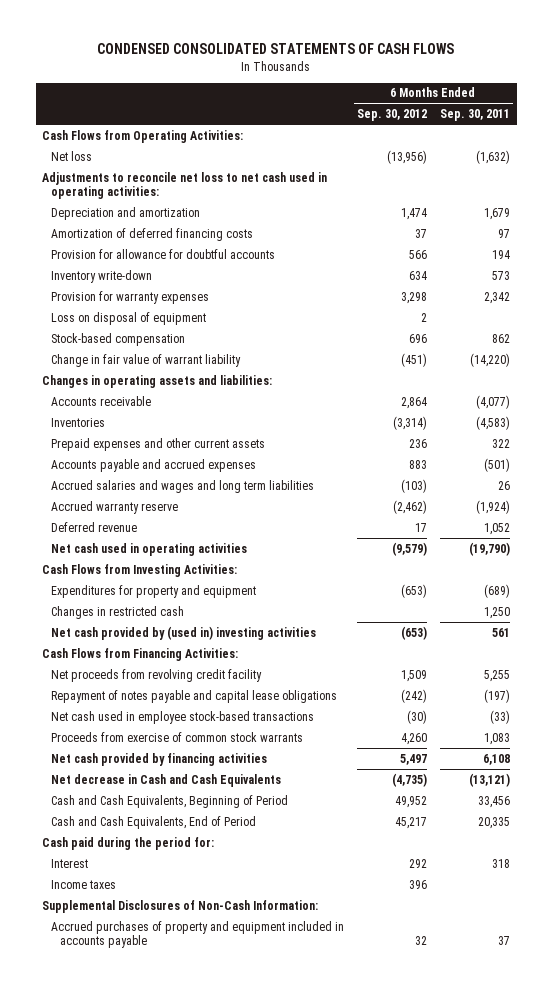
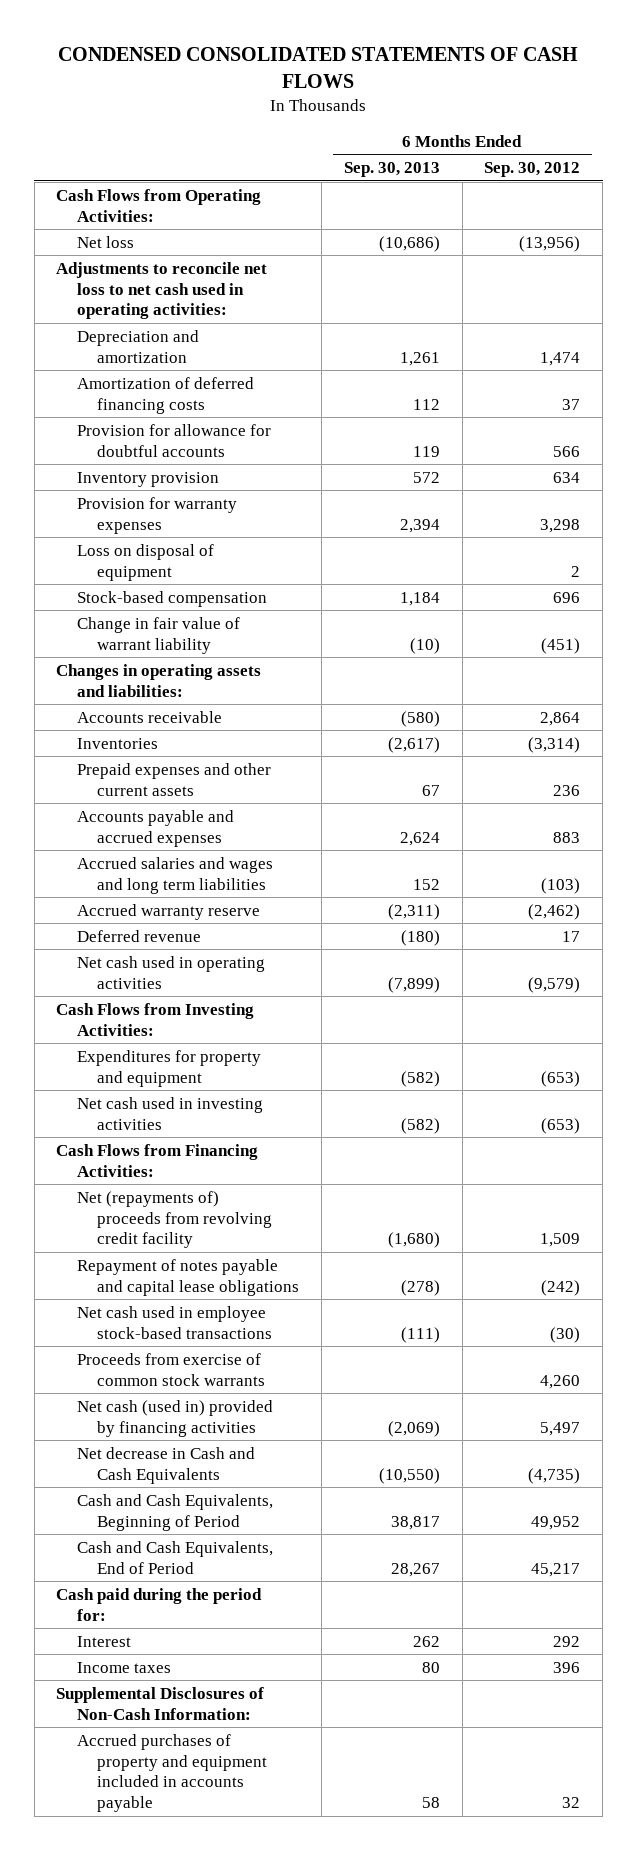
- | 6 Months Ended Sep. 30, 2012 | 6 Months Ended Sep. 30, 2011
+ | 6 Months Ended Sep. 30, 2013 | 6 Months Ended Sep. 30, 2012
- Inventory write-down | 634 | 573
+ Inventory provision | 572 | 634
- Changes in restricted cash | | 1,250
- Net cash provided by (used in) investing activities | (653) | 561
+ Net cash used in investing activities | (582) | (653)
- Net proceeds from revolving credit facility | 1,509 | 5,255
+ Net (repayments of) proceeds from revolving credit facility | (1,680) | 1,509
- Net cash provided by financing activities | 5,497 | 6,108
+ Net cash (used in) provided by financing activities | (2,069) | 5,497

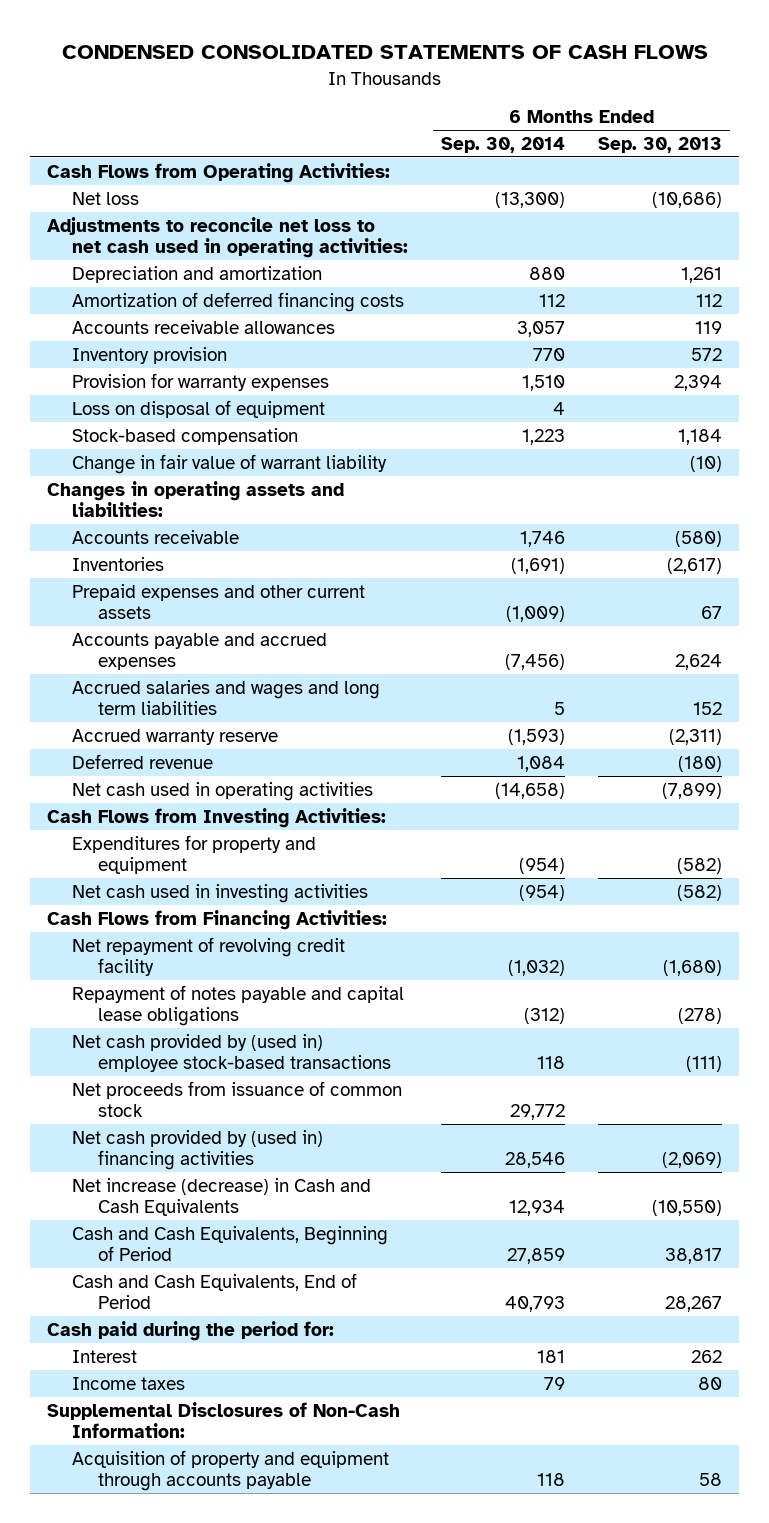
- | 6 Months Ended Sep. 30, 2013 | 6 Months Ended Sep. 30, 2012
+ | 6 Months Ended Sep. 30, 2014 | 6 Months Ended Sep. 30, 2013
- Provision for allowance for doubtful accounts | 119 | 566
+ Accounts receivable allowances | 3,057 | 119
- Net (repayments of) proceeds from revolving credit facility | (1,680) | 1,509
+ Net repayment of revolving credit facility | (1,032) | (1,680)
- Net cash used in employee stock-based transactions | (111) | (30)
- Proceeds from exercise of common stock warrants | | 4,260
- Net cash (used in) provided by financing activities | (2,069) | 5,497
- Net decrease in Cash and Cash Equivalents | (10,550) | (4,735)
+ Net cash provided by (used in) employee stock-based transactions | 118 | (111)
+ Net proceeds from issuance of common stock | 29,772 |
+ Net cash provided by (used in) financing activities | 28,546 | (2,069)
+ Net increase (decrease) in Cash and Cash Equivalents | 12,934 | (10,550)
- Accrued purchases of property and equipment included in accounts payable | 58 | 32
+ Acquisition of property and equipment through accounts payable | 118 | 58

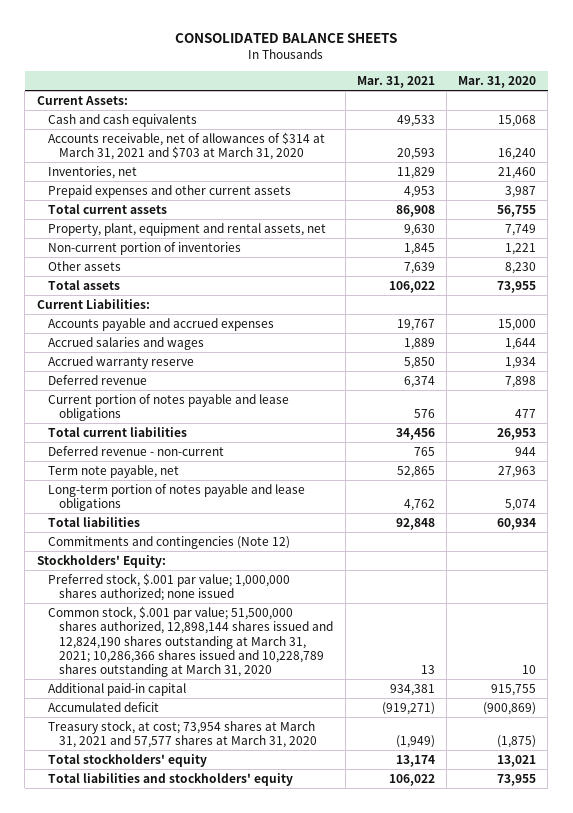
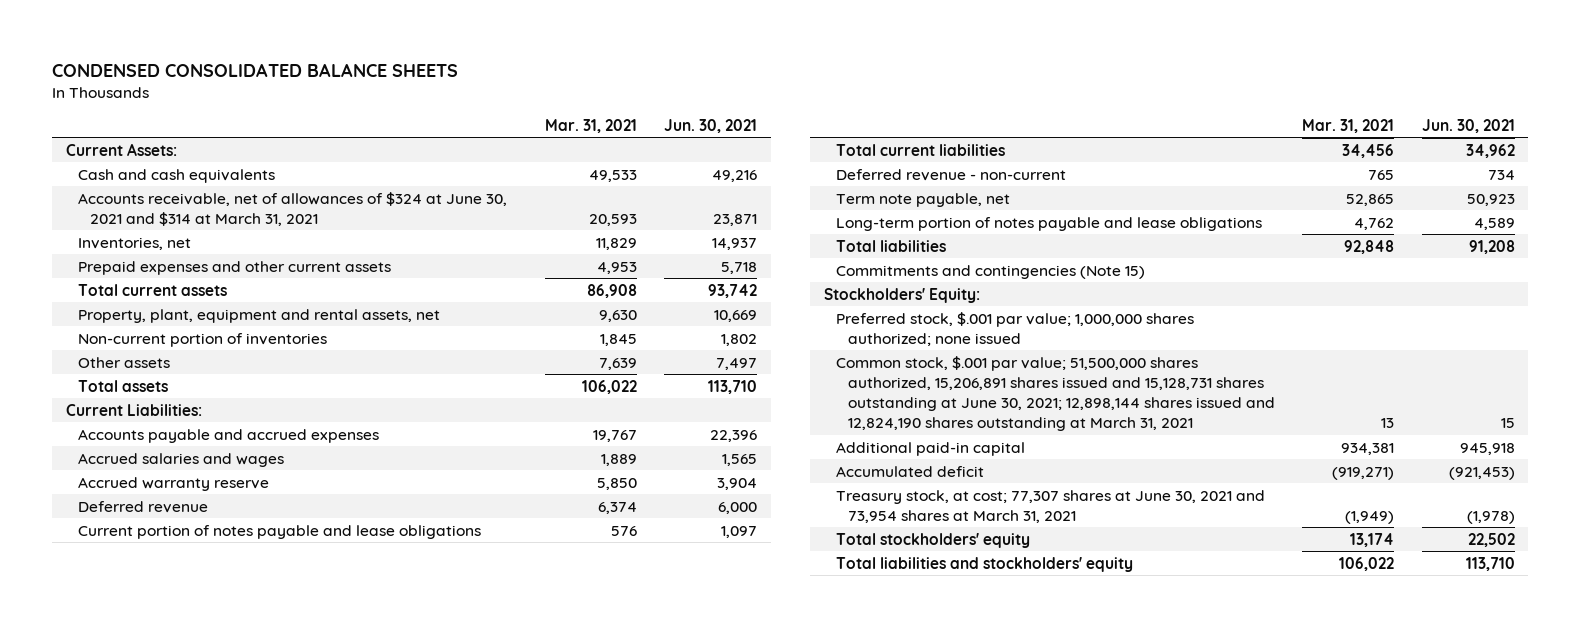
- CONSOLIDATED BALANCE SHEETS
+ CONDENSED CONSOLIDATED BALANCE SHEETS
- | Mar. 31, 2021 | Mar. 31, 2020
+ | Mar. 31, 2021 | Jun. 30, 2021
- Accounts receivable, net of allowances of $314 at March 31, 2021 and $703 at March 31, 2020 | 20,593 | 16,240
+ Accounts receivable, net of allowances of $324 at June 30, 2021 and $314 at March 31, 2021 | 20,593 | 23,871
- Commitments and contingencies (Note 12)
+ Commitments and contingencies (Note 15)
- Common stock, $.001 par value; 51,500,000 shares authorized, 12,898,144 shares issued and 12,824,190 shares outstanding at March 31, 2021; 10,286,366 shares issued and 10,228,789 shares outstanding at March 31, 2020 | 13 | 10
+ Common stock, $.001 par value; 51,500,000 shares authorized, 15,206,891 shares issued and 15,128,731 shares outstanding at June 30, 2021; 12,898,144 shares issued and 12,824,190 shares outstanding at March 31, 2021 | 13 | 15
- Treasury stock, at cost; 73,954 shares at March 31, 2021 and 57,577 shares at March 31, 2020 | (1,949) | (1,875)
+ Treasury stock, at cost; 77,307 shares at June 30, 2021 and 73,954 shares at March 31, 2021 | (1,949) | (1,978)

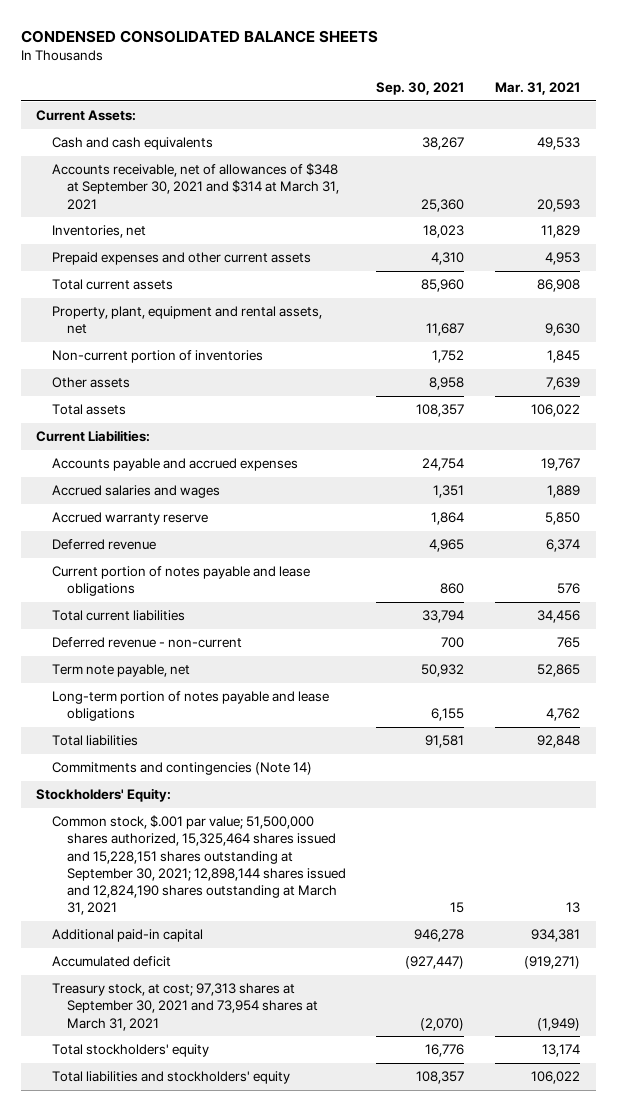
- | Mar. 31, 2021 | Jun. 30, 2021
+ | Sep. 30, 2021 | Mar. 31, 2021
- Accounts receivable, net of allowances of $324 at June 30, 2021 and $314 at March 31, 2021 | 20,593 | 23,871
+ Accounts receivable, net of allowances of $348 at September 30, 2021 and $314 at March 31, 2021 | 25,360 | 20,593
- Commitments and contingencies (Note 15)
+ Commitments and contingencies (Note 14)
- Preferred stock, $.001 par value; 1,000,000 shares authorized; none issued
- Common stock, $.001 par value; 51,500,000 shares authorized, 15,206,891 shares issued and 15,128,731 shares outstanding at June 30, 2021; 12,898,144 shares issued and 12,824,190 shares outstanding at March 31, 2021 | 13 | 15
+ Common stock, $.001 par value; 51,500,000 shares authorized, 15,325,464 shares issued and 15,228,151 shares outstanding at September 30, 2021; 12,898,144 shares issued and 12,824,190 shares outstanding at March 31, 2021 | 15 | 13
- Treasury stock, at cost; 77,307 shares at June 30, 2021 and 73,954 shares at March 31, 2021 | (1,949) | (1,978)
+ Treasury stock, at cost; 97,313 shares at September 30, 2021 and 73,954 shares at March 31, 2021 | (2,070) | (1,949)

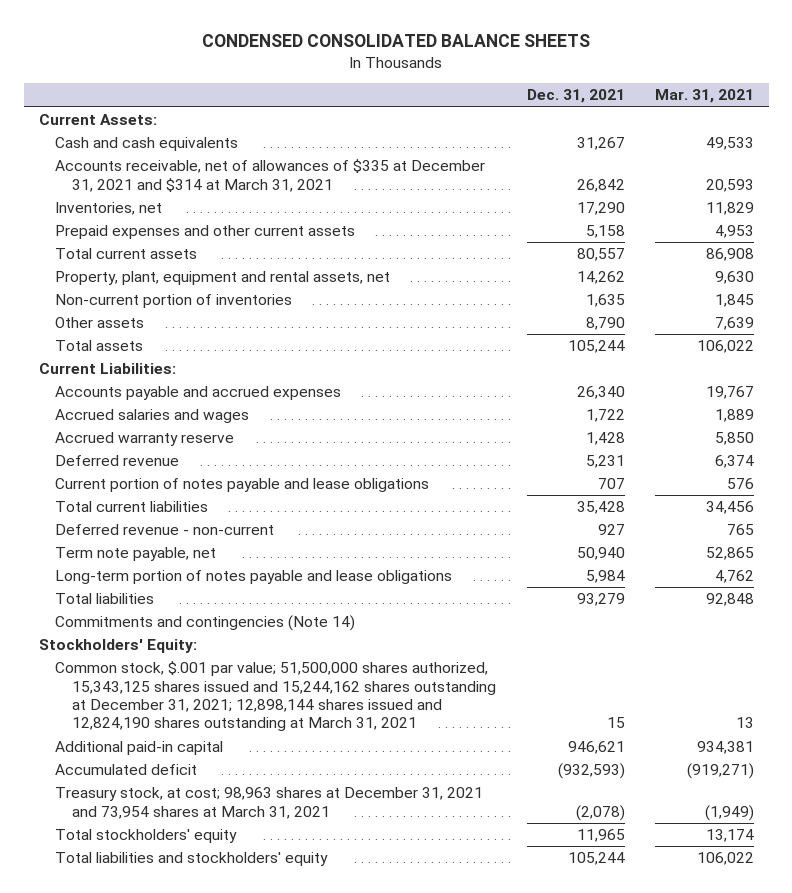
- | Sep. 30, 2021 | Mar. 31, 2021
+ | Dec. 31, 2021 | Mar. 31, 2021
- Accounts receivable, net of allowances of $348 at September 30, 2021 and $314 at March 31, 2021 | 25,360 | 20,593
+ Accounts receivable, net of allowances of $335 at December 31, 2021 and $314 at March 31, 2021 | 26,842 | 20,593
- Common stock, $.001 par value; 51,500,000 shares authorized, 15,325,464 shares issued and 15,228,151 shares outstanding at September 30, 2021; 12,898,144 shares issued and 12,824,190 shares outstanding at March 31, 2021 | 15 | 13
+ Common stock, $.001 par value; 51,500,000 shares authorized, 15,343,125 shares issued and 15,244,162 shares outstanding at December 31, 2021; 12,898,144 shares issued and 12,824,190 shares outstanding at March 31, 2021 | 15 | 13
- Treasury stock, at cost; 97,313 shares at September 30, 2021 and 73,954 shares at March 31, 2021 | (2,070) | (1,949)
+ Treasury stock, at cost; 98,963 shares at December 31, 2021 and 73,954 shares at March 31, 2021 | (2,078) | (1,949)

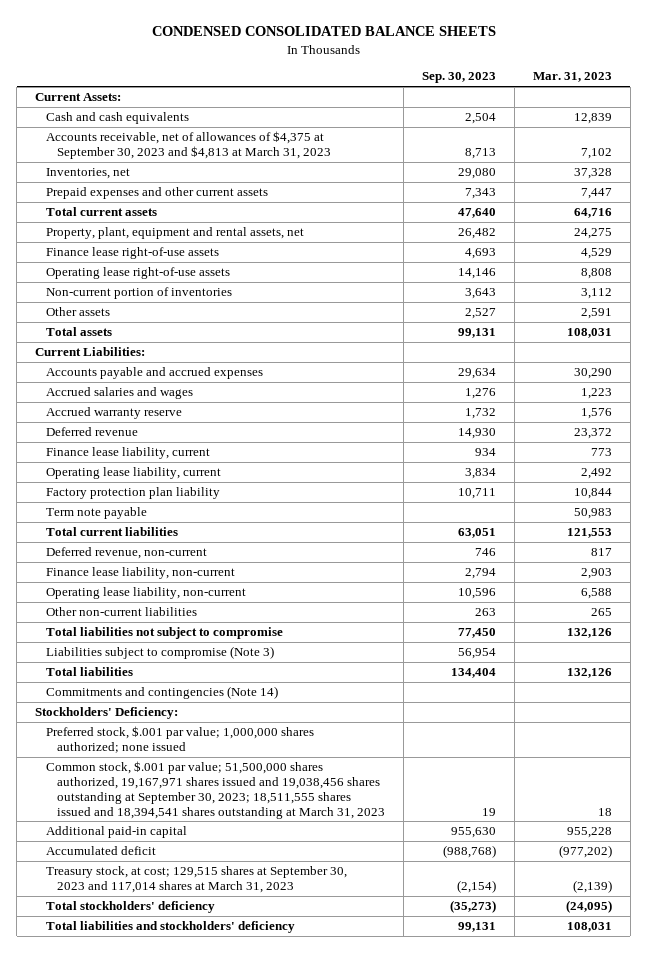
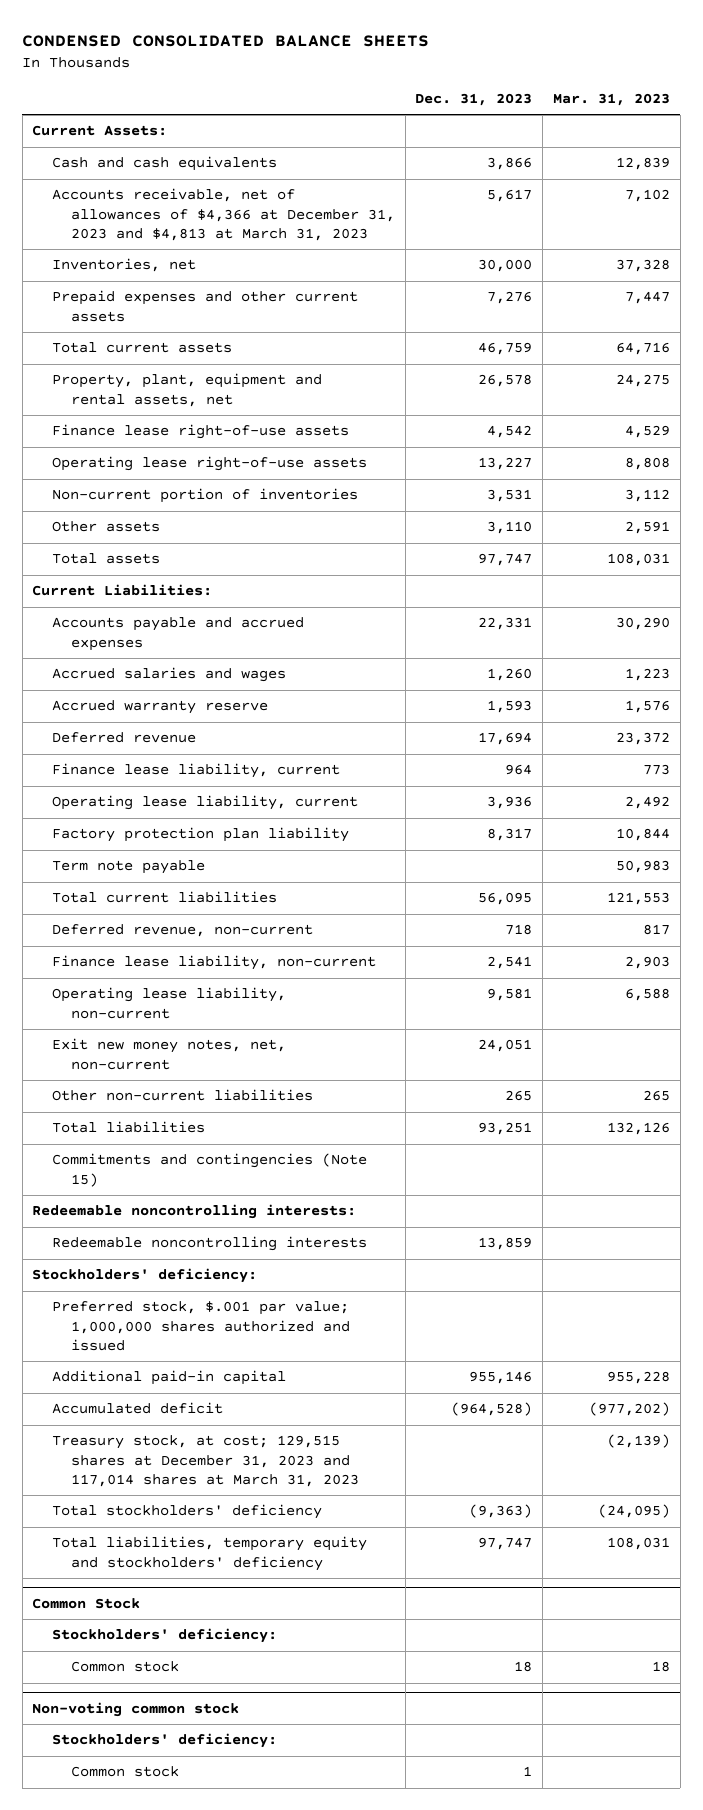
- | Sep. 30, 2023 | Mar. 31, 2023
+ | Dec. 31, 2023 | Mar. 31, 2023
- Accounts receivable, net of allowances of $4,375 at September 30, 2023 and $4,813 at March 31, 2023 | 8,713 | 7,102
+ Accounts receivable, net of allowances of $4,366 at December 31, 2023 and $4,813 at March 31, 2023 | 5,617 | 7,102
+ Exit new money notes, net, non-current | 24,051 |
- Total liabilities not subject to compromise | 77,450 | 132,126
- Liabilities subject to compromise (Note 3) | 56,954 |
- Commitments and contingencies (Note 14)
- Stockholders' Deficiency:
- Preferred stock, $.001 par value; 1,000,000 shares authorized; none issued
- Common stock, $.001 par value; 51,500,000 shares authorized, 19,167,971 shares issued and 19,038,456 shares outstanding at September 30, 2023; 18,511,555 shares issued and 18,394,541 shares outstanding at March 31, 2023 | 19 | 18
+ Commitments and contingencies (Note 15)
+ Redeemable noncontrolling interests:
+ Redeemable noncontrolling interests | 13,859 |
+ Stockholders' deficiency:
+ Preferred stock, $.001 par value; 1,000,000 shares authorized and issued
- Treasury stock, at cost; 129,515 shares at September 30, 2023 and 117,014 shares at March 31, 2023 | (2,154) | (2,139)
+ Treasury stock, at cost; 129,515 shares at December 31, 2023 and 117,014 shares at March 31, 2023 | | (2,139)
- Total liabilities and stockholders' deficiency | 99,131 | 108,031
+ Total liabilities, temporary equity and stockholders' deficiency | 97,747 | 108,031
+ Common Stock
+ Stockholders' deficiency:
+ Common stock | 18 | 18
+ Non-voting common stock
+ Stockholders' deficiency:
+ Common stock | 1 |

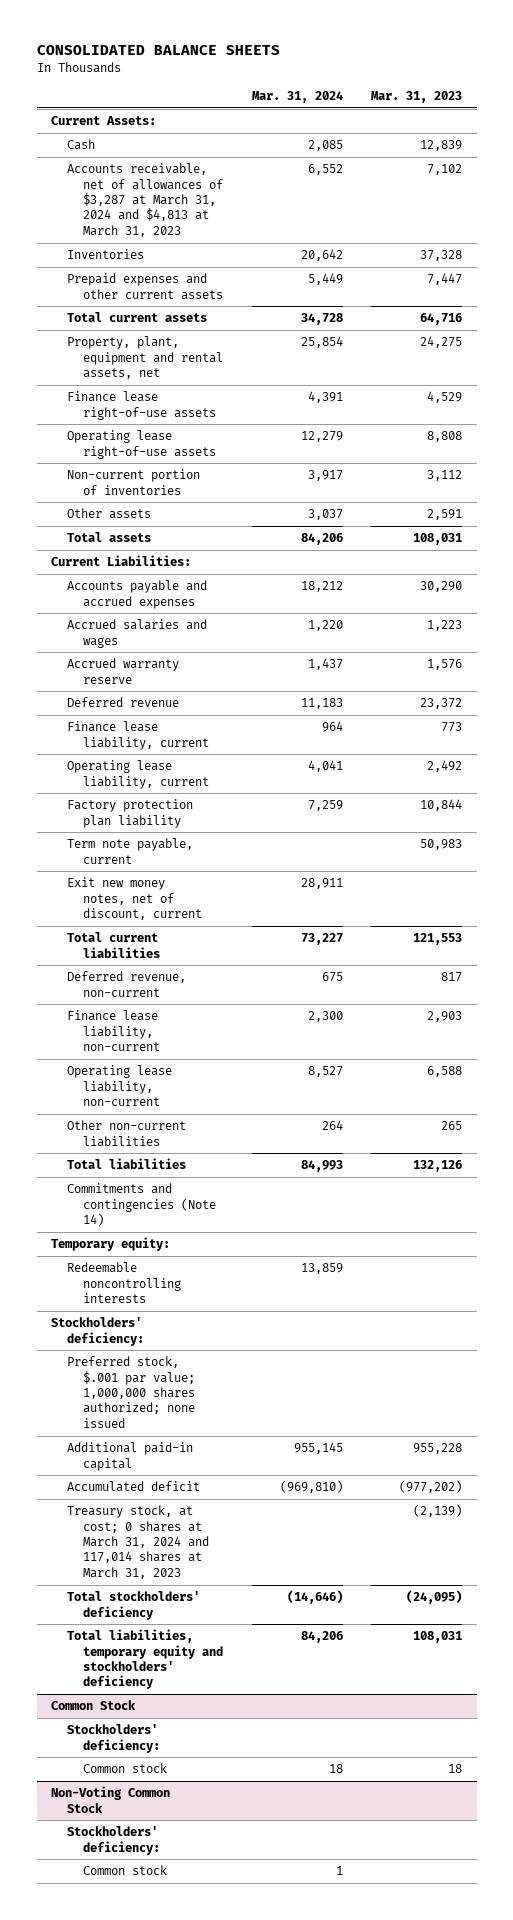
- CONDENSED CONSOLIDATED BALANCE SHEETS
+ CONSOLIDATED BALANCE SHEETS
- | Dec. 31, 2023 | Mar. 31, 2023
+ | Mar. 31, 2024 | Mar. 31, 2023
- Cash and cash equivalents | 3,866 | 12,839
- Accounts receivable, net of allowances of $4,366 at December 31, 2023 and $4,813 at March 31, 2023 | 5,617 | 7,102
- Inventories, net | 30,000 | 37,328
+ Cash | 2,085 | 12,839
+ Accounts receivable, net of allowances of $3,287 at March 31, 2024 and $4,813 at March 31, 2023 | 6,552 | 7,102
+ Inventories | 20,642 | 37,328
- Term note payable | | 50,983
+ Term note payable, current | | 50,983
+ Exit new money notes, net of discount, current | 28,911 |
- Exit new money notes, net, non-current | 24,051 |
- Commitments and contingencies (Note 15)
- Redeemable noncontrolling interests:
+ Commitments and contingencies (Note 14)
+ Temporary equity:
- Preferred stock, $.001 par value; 1,000,000 shares authorized and issued
+ Preferred stock, $.001 par value; 1,000,000 shares authorized; none issued
- Treasury stock, at cost; 129,515 shares at December 31, 2023 and 117,014 shares at March 31, 2023 | | (2,139)
+ Treasury stock, at cost; 0 shares at March 31, 2024 and 117,014 shares at March 31, 2023 | | (2,139)
- Non-voting common stock
+ Non-Voting Common Stock

